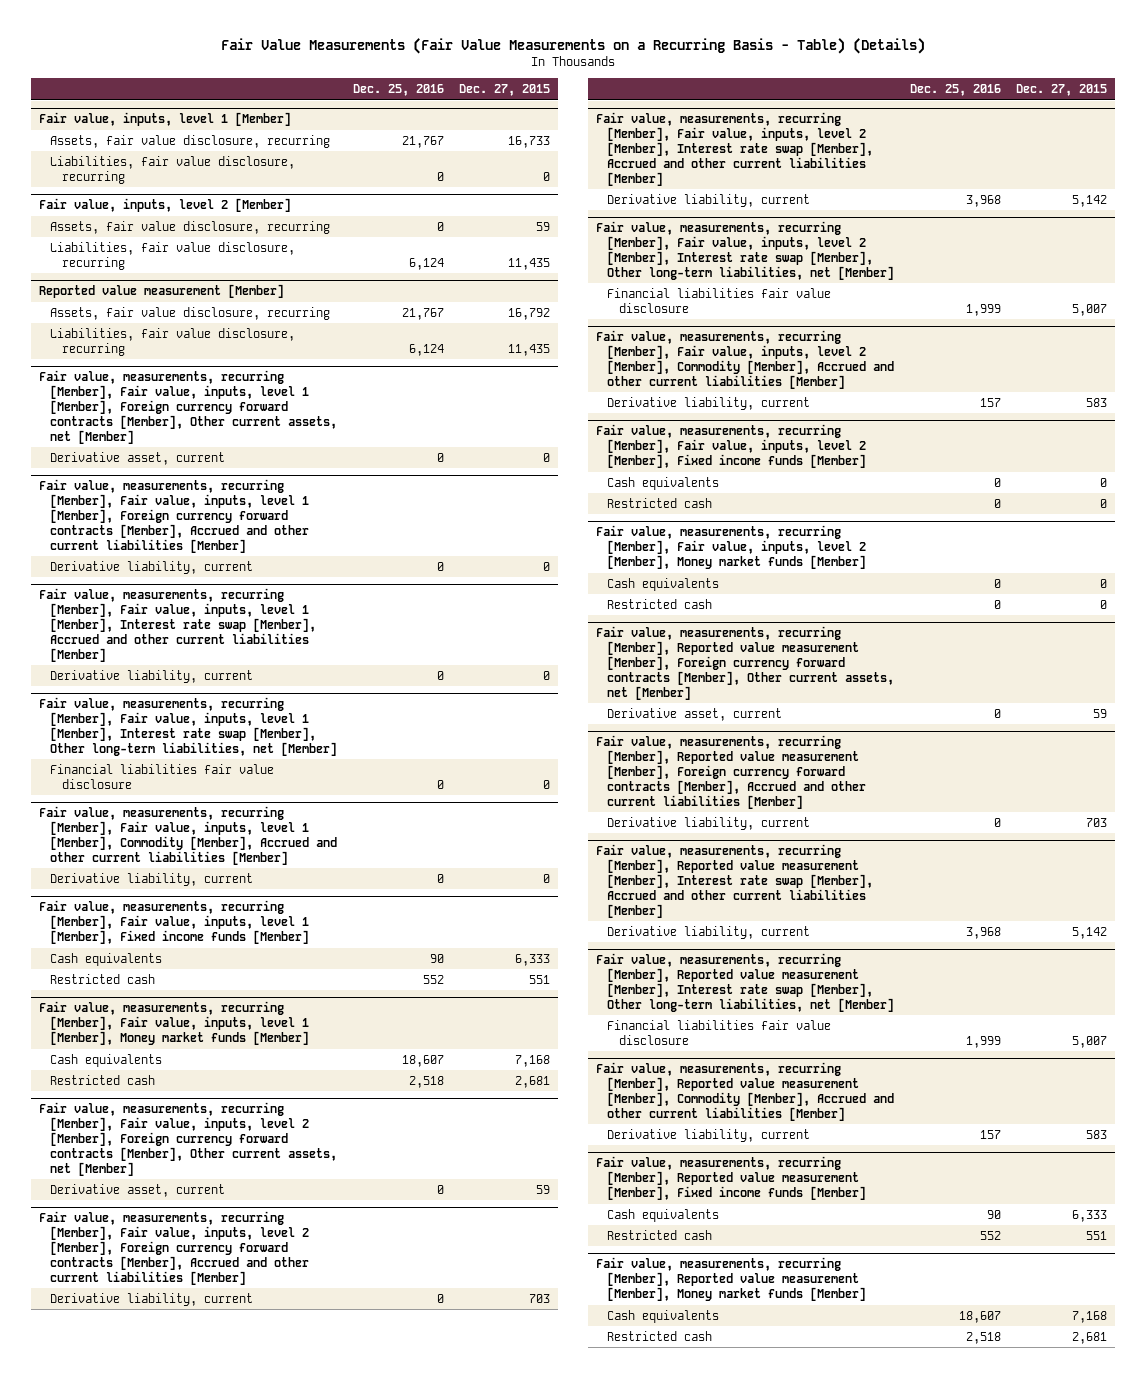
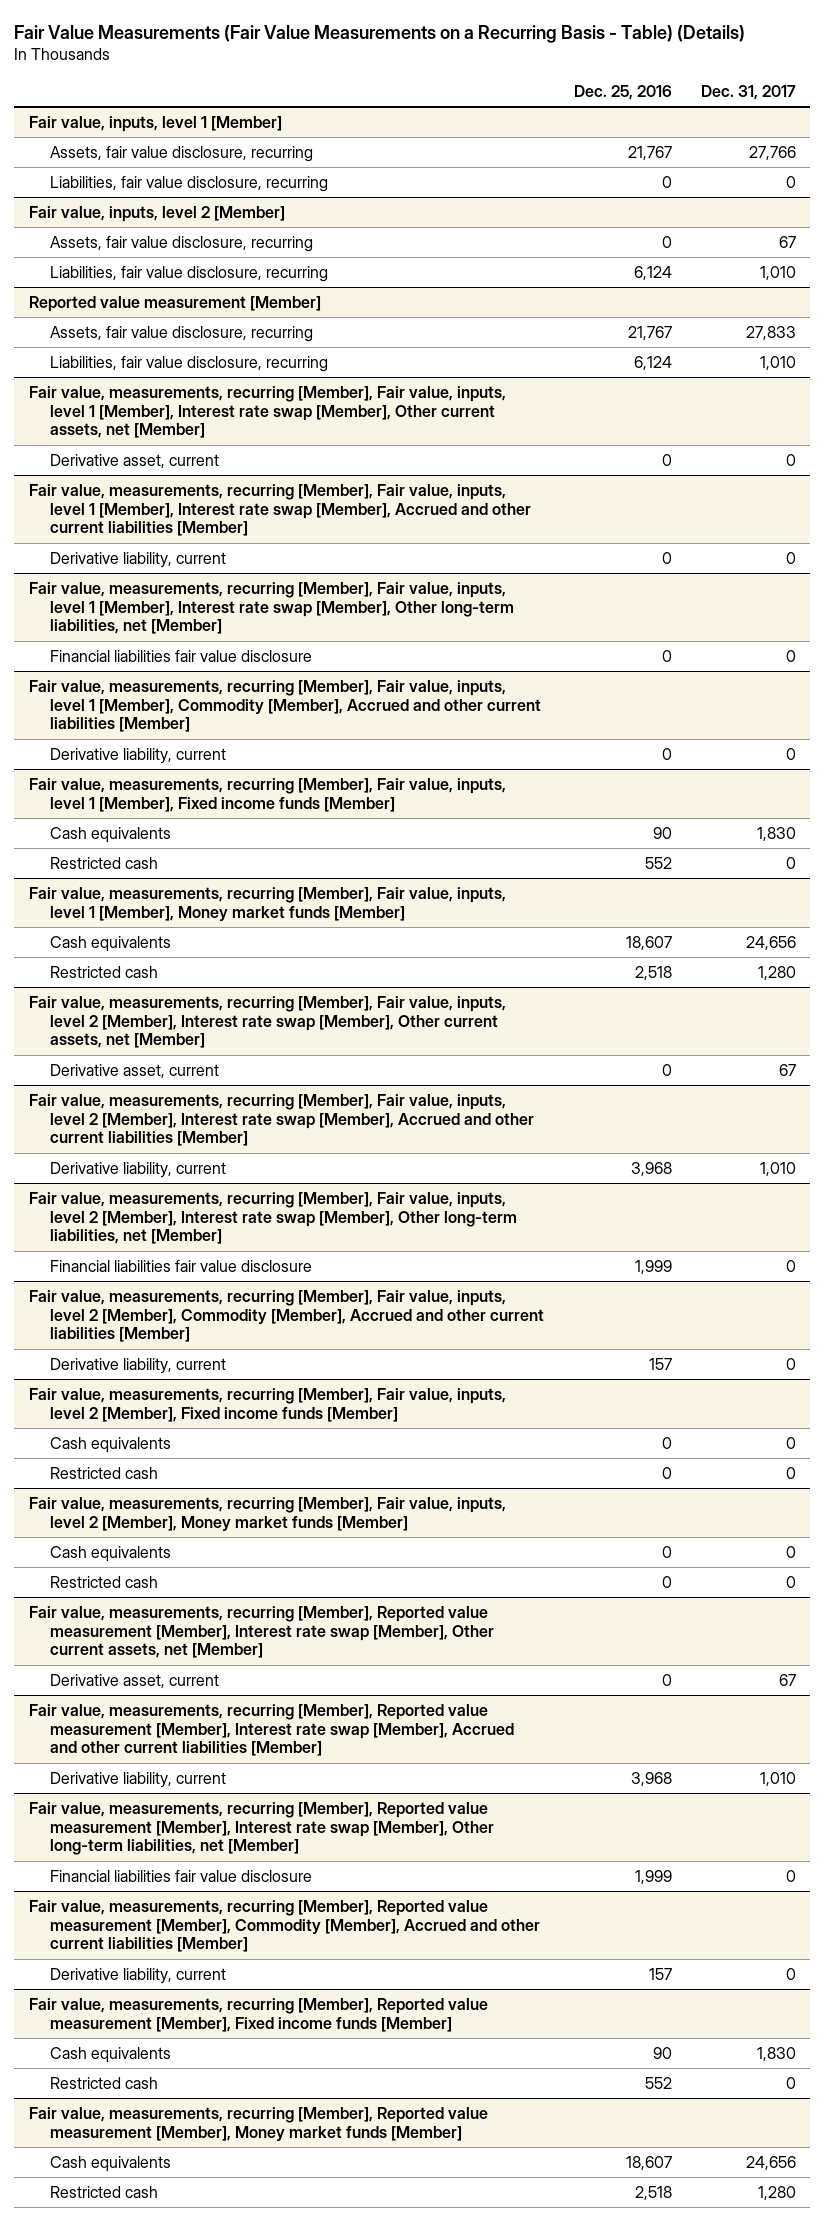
- | Dec. 25, 2016 | Dec. 27, 2015
+ | Dec. 25, 2016 | Dec. 31, 2017
- Fair value, measurements, recurring [Member], Fair value, inputs, level 1 [Member], Foreign currency forward contracts [Member], Other current assets, net [Member]
+ Fair value, measurements, recurring [Member], Fair value, inputs, level 1 [Member], Interest rate swap [Member], Other current assets, net [Member]
- Fair value, measurements, recurring [Member], Fair value, inputs, level 1 [Member], Foreign currency forward contracts [Member], Accrued and other current liabilities [Member]
- Derivative liability, current | 0 | 0
- Fair value, measurements, recurring [Member], Fair value, inputs, level 2 [Member], Foreign currency forward contracts [Member], Other current assets, net [Member]
+ Fair value, measurements, recurring [Member], Fair value, inputs, level 2 [Member], Interest rate swap [Member], Other current assets, net [Member]
- Fair value, measurements, recurring [Member], Fair value, inputs, level 2 [Member], Foreign currency forward contracts [Member], Accrued and other current liabilities [Member]
- Derivative liability, current | 0 | 703
- Fair value, measurements, recurring [Member], Reported value measurement [Member], Foreign currency forward contracts [Member], Other current assets, net [Member]
+ Fair value, measurements, recurring [Member], Reported value measurement [Member], Interest rate swap [Member], Other current assets, net [Member]
- Fair value, measurements, recurring [Member], Reported value measurement [Member], Foreign currency forward contracts [Member], Accrued and other current liabilities [Member]
- Derivative liability, current | 0 | 703

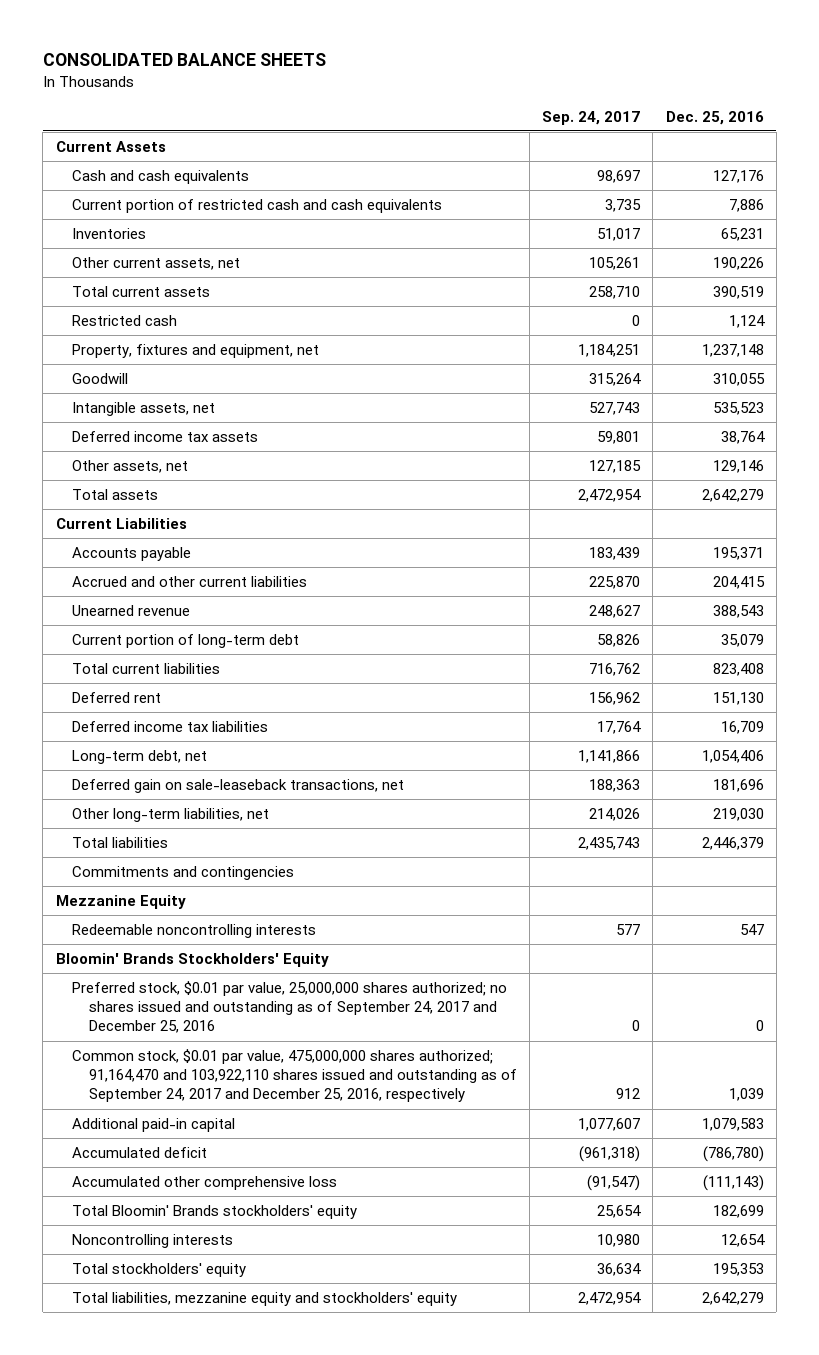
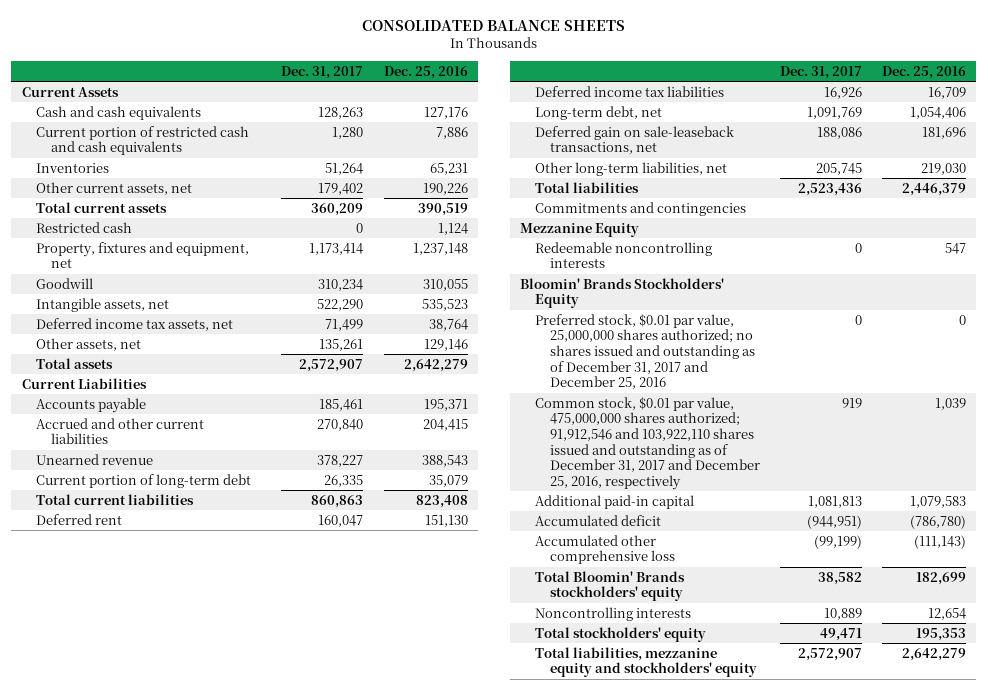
- | Sep. 24, 2017 | Dec. 25, 2016
+ | Dec. 31, 2017 | Dec. 25, 2016
- Deferred income tax assets | 59,801 | 38,764
+ Deferred income tax assets, net | 71,499 | 38,764
- Preferred stock, $0.01 par value, 25,000,000 shares authorized; no shares issued and outstanding as of September 24, 2017 and December 25, 2016 | 0 | 0
- Common stock, $0.01 par value, 475,000,000 shares authorized; 91,164,470 and 103,922,110 shares issued and outstanding as of September 24, 2017 and December 25, 2016, respectively | 912 | 1,039
+ Preferred stock, $0.01 par value, 25,000,000 shares authorized; no shares issued and outstanding as of December 31, 2017 and December 25, 2016 | 0 | 0
+ Common stock, $0.01 par value, 475,000,000 shares authorized; 91,912,546 and 103,922,110 shares issued and outstanding as of December 31, 2017 and December 25, 2016, respectively | 919 | 1,039

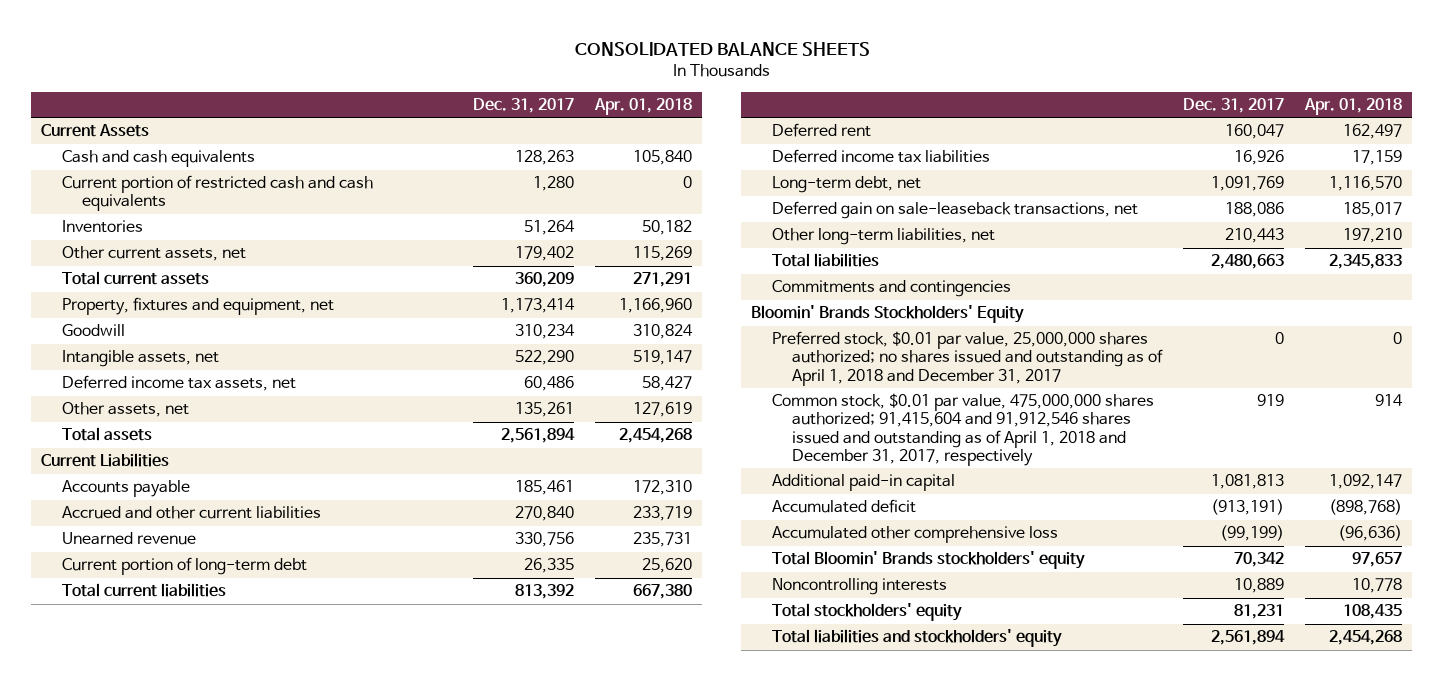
- | Dec. 31, 2017 | Dec. 25, 2016
+ | Dec. 31, 2017 | Apr. 01, 2018
- Restricted cash | 0 | 1,124
- Deferred income tax assets, net | 71,499 | 38,764
+ Deferred income tax assets, net | 60,486 | 58,427
- Total assets | 2,572,907 | 2,642,279
+ Total assets | 2,561,894 | 2,454,268
- Unearned revenue | 378,227 | 388,543
+ Unearned revenue | 330,756 | 235,731
- Total current liabilities | 860,863 | 823,408
+ Total current liabilities | 813,392 | 667,380
- Other long-term liabilities, net | 205,745 | 219,030
- Total liabilities | 2,523,436 | 2,446,379
+ Other long-term liabilities, net | 210,443 | 197,210
+ Total liabilities | 2,480,663 | 2,345,833
- Mezzanine Equity
- Redeemable noncontrolling interests | 0 | 547
- Preferred stock, $0.01 par value, 25,000,000 shares authorized; no shares issued and outstanding as of December 31, 2017 and December 25, 2016 | 0 | 0
- Common stock, $0.01 par value, 475,000,000 shares authorized; 91,912,546 and 103,922,110 shares issued and outstanding as of December 31, 2017 and December 25, 2016, respectively | 919 | 1,039
+ Preferred stock, $0.01 par value, 25,000,000 shares authorized; no shares issued and outstanding as of April 1, 2018 and December 31, 2017 | 0 | 0
+ Common stock, $0.01 par value, 475,000,000 shares authorized; 91,415,604 and 91,912,546 shares issued and outstanding as of April 1, 2018 and December 31, 2017, respectively | 919 | 914
- Accumulated deficit | (944,951) | (786,780)
+ Accumulated deficit | (913,191) | (898,768)
- Total Bloomin' Brands stockholders' equity | 38,582 | 182,699
+ Total Bloomin' Brands stockholders' equity | 70,342 | 97,657
- Total stockholders' equity | 49,471 | 195,353
- Total liabilities, mezzanine equity and stockholders' equity | 2,572,907 | 2,642,279
+ Total stockholders' equity | 81,231 | 108,435
+ Total liabilities and stockholders' equity | 2,561,894 | 2,454,268

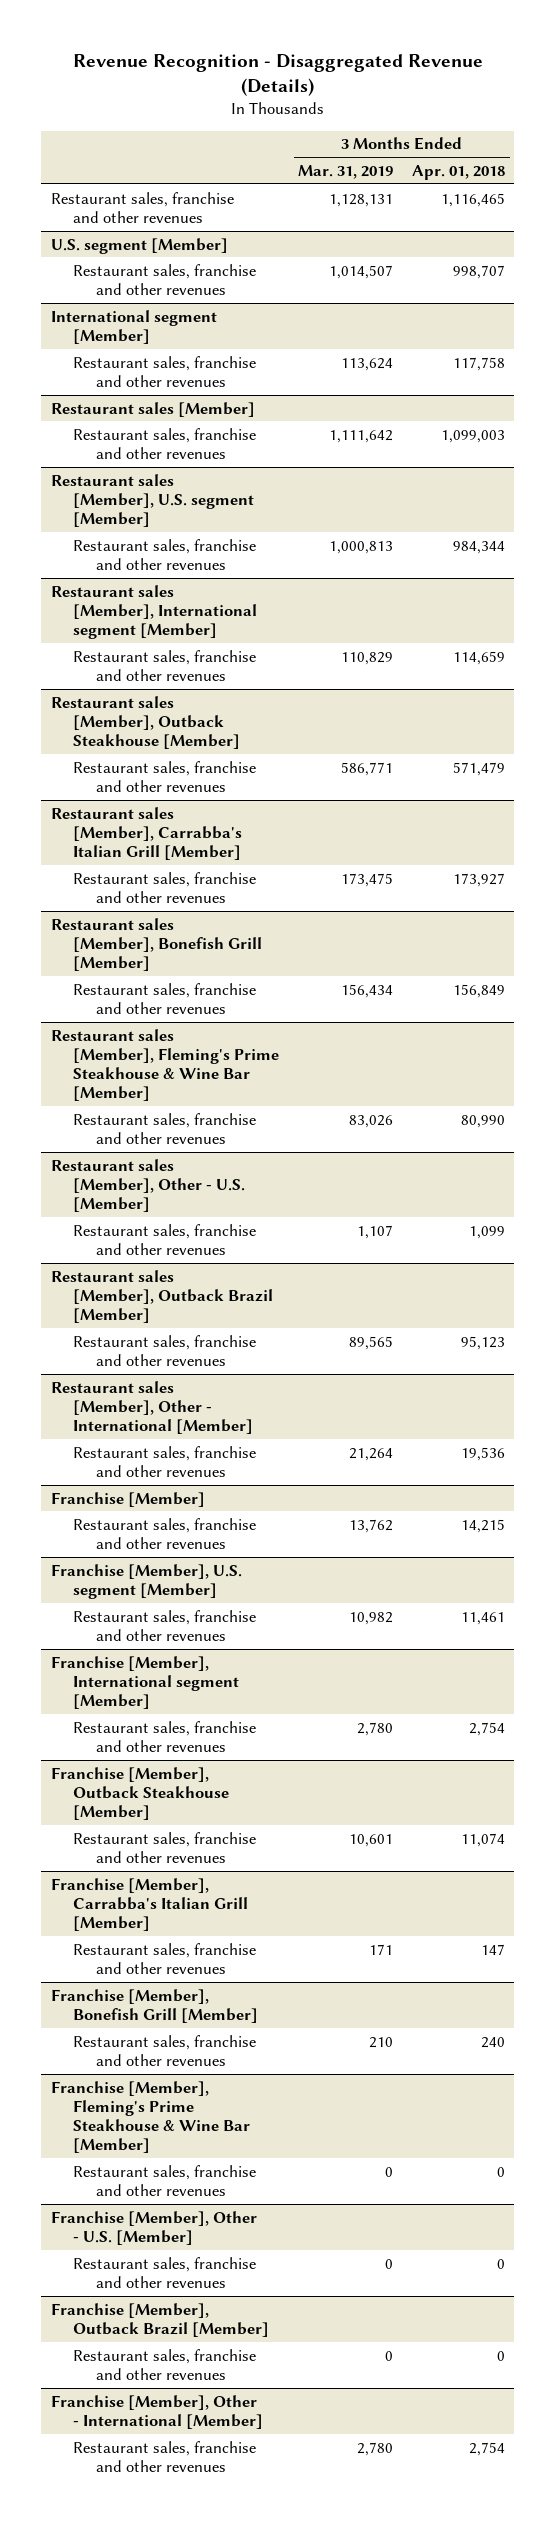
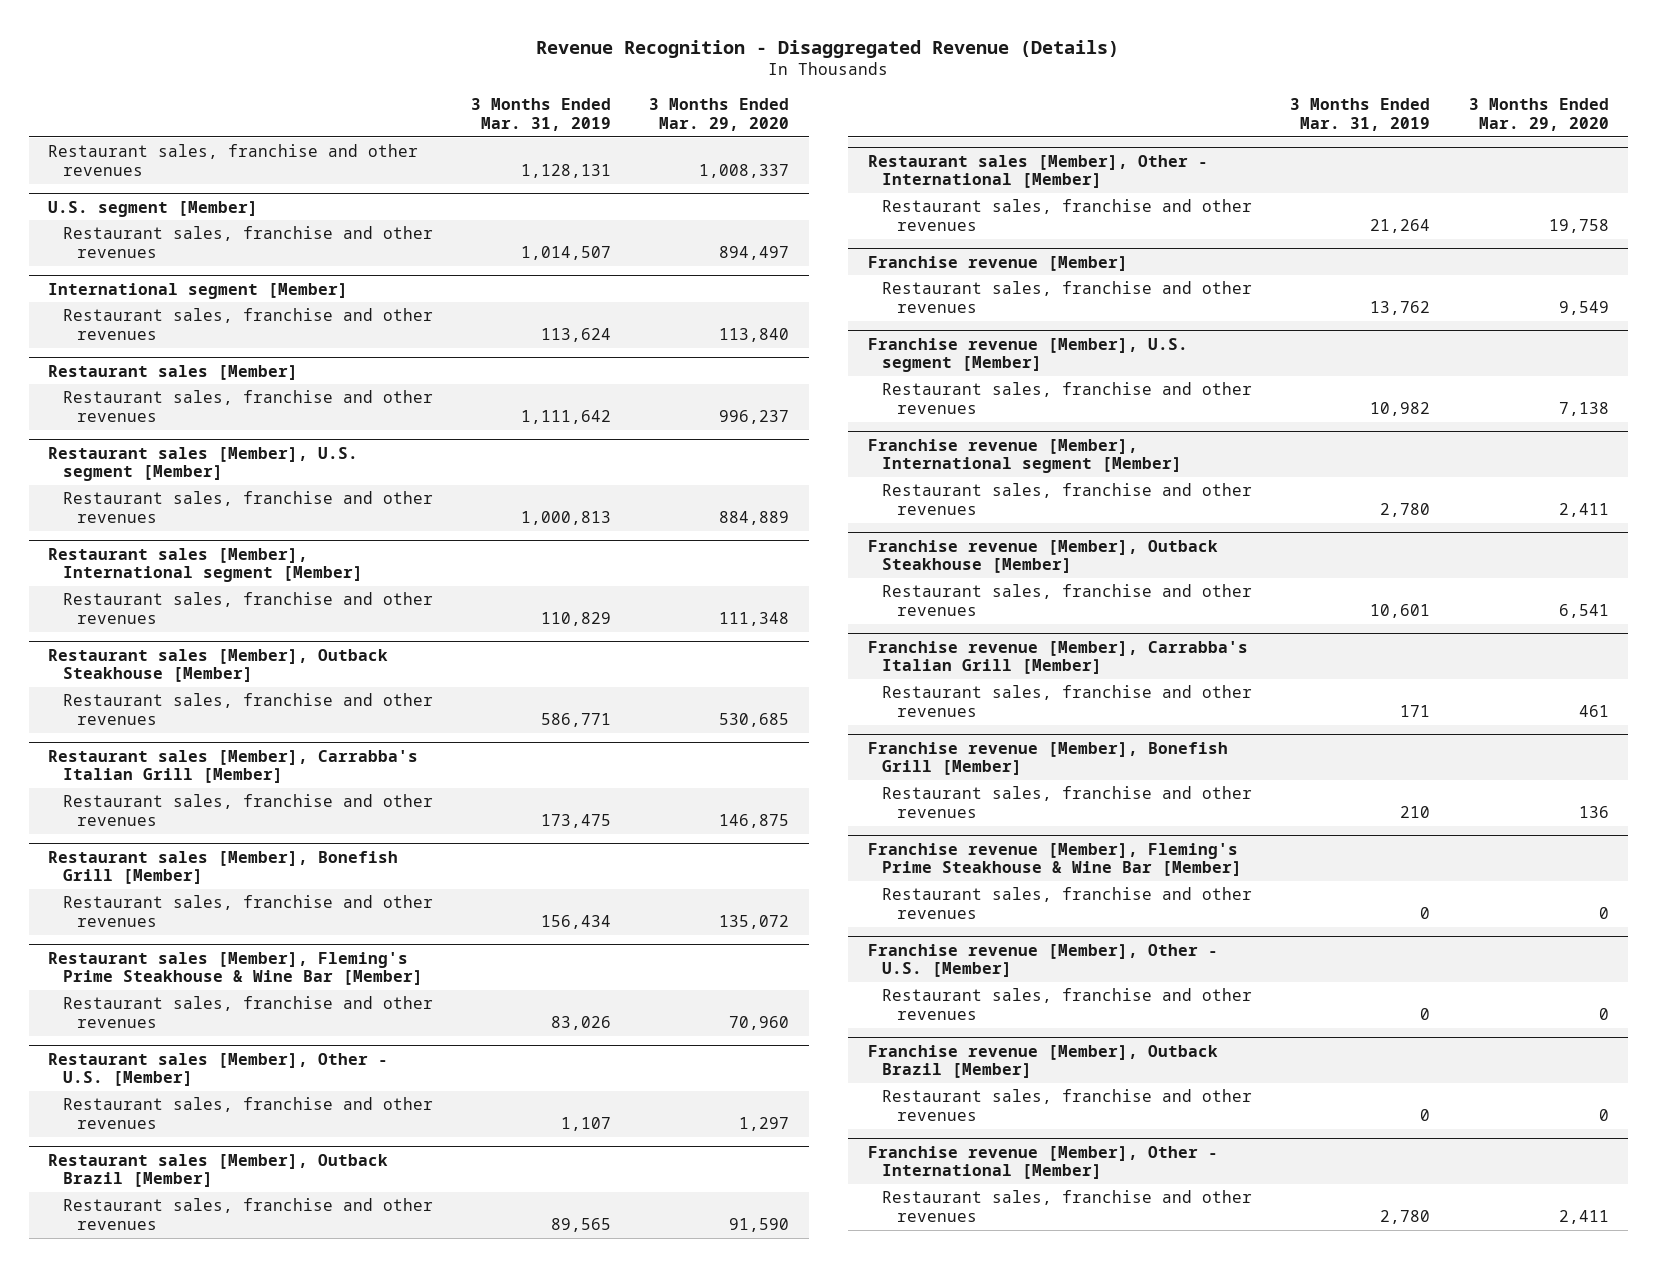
- | 3 Months Ended Mar. 31, 2019 | 3 Months Ended Apr. 01, 2018
+ | 3 Months Ended Mar. 31, 2019 | 3 Months Ended Mar. 29, 2020
- Franchise [Member]
+ Franchise revenue [Member]
- Franchise [Member], U.S. segment [Member]
+ Franchise revenue [Member], U.S. segment [Member]
- Franchise [Member], International segment [Member]
+ Franchise revenue [Member], International segment [Member]
- Franchise [Member], Outback Steakhouse [Member]
+ Franchise revenue [Member], Outback Steakhouse [Member]
- Franchise [Member], Carrabba's Italian Grill [Member]
+ Franchise revenue [Member], Carrabba's Italian Grill [Member]
- Franchise [Member], Bonefish Grill [Member]
+ Franchise revenue [Member], Bonefish Grill [Member]
- Franchise [Member], Fleming's Prime Steakhouse & Wine Bar [Member]
+ Franchise revenue [Member], Fleming's Prime Steakhouse & Wine Bar [Member]
- Franchise [Member], Other - U.S. [Member]
+ Franchise revenue [Member], Other - U.S. [Member]
- Franchise [Member], Outback Brazil [Member]
+ Franchise revenue [Member], Outback Brazil [Member]
- Franchise [Member], Other - International [Member]
+ Franchise revenue [Member], Other - International [Member]

